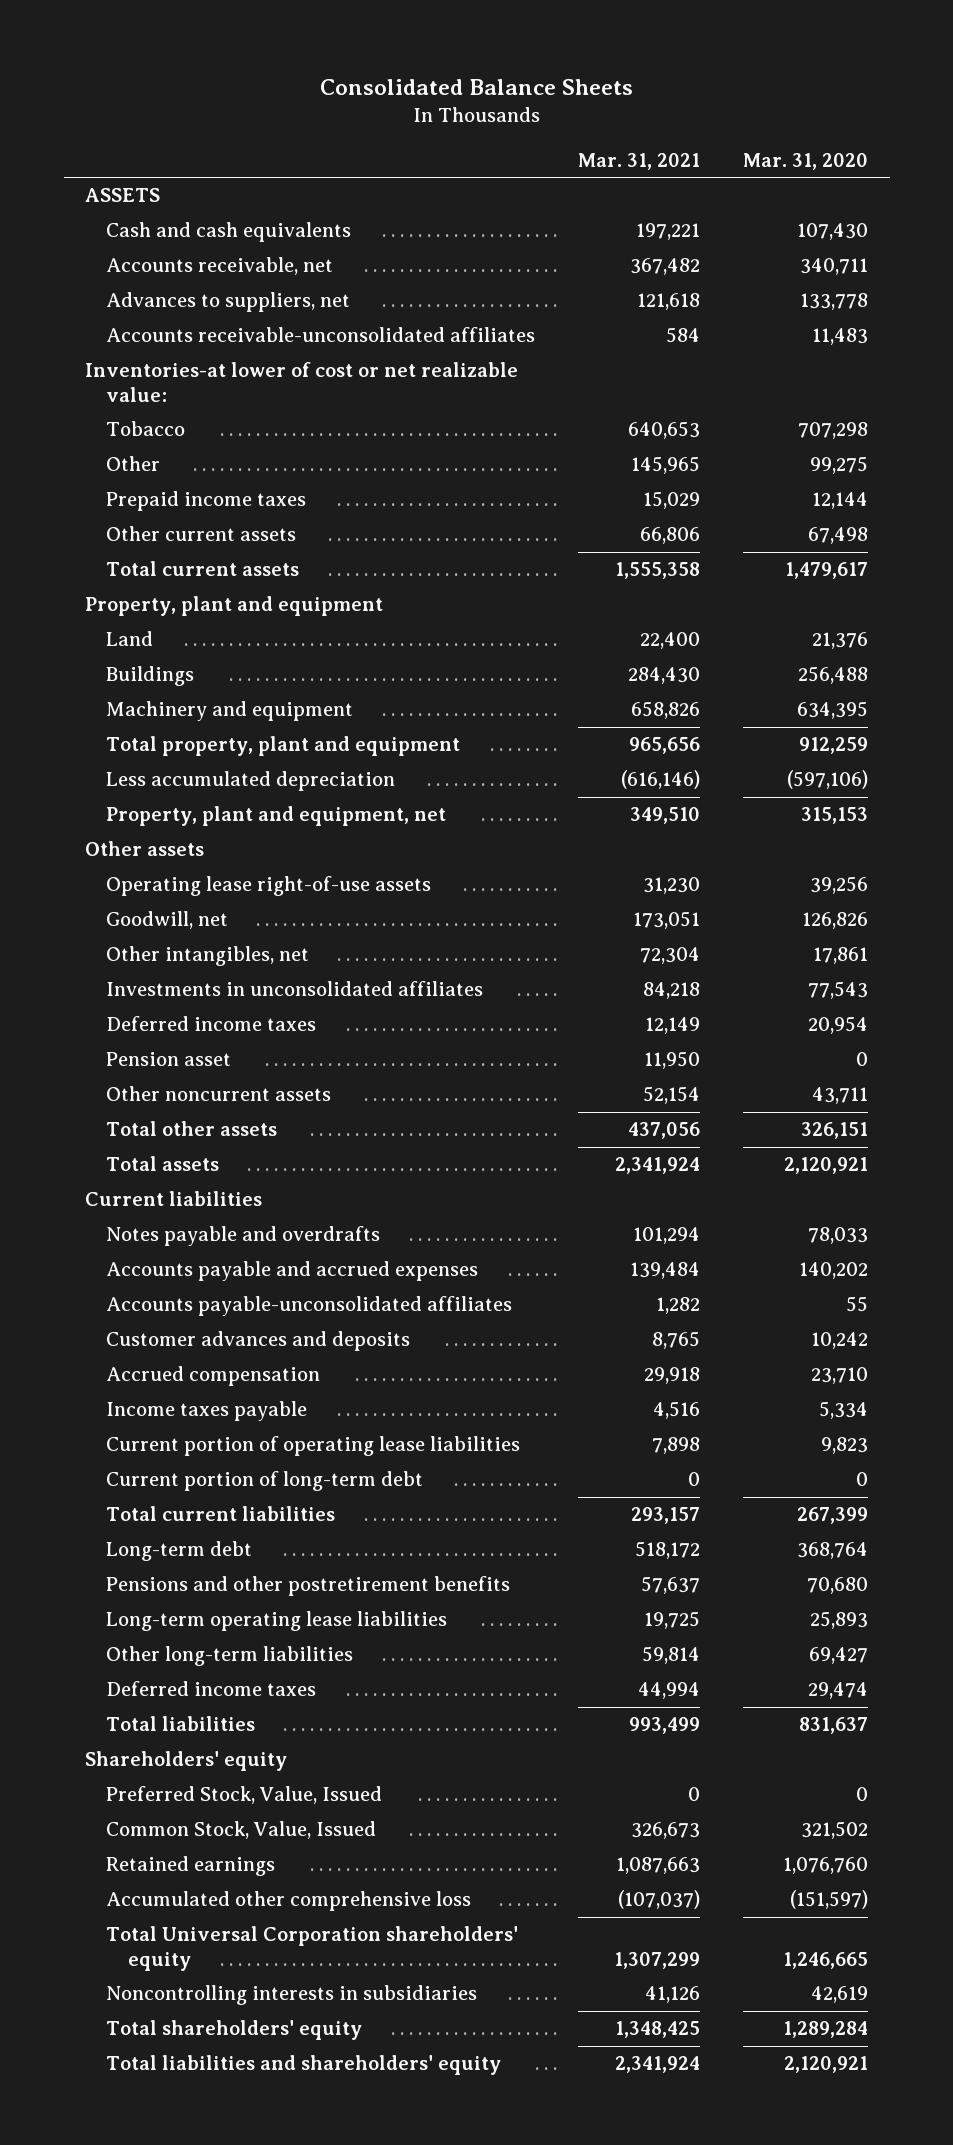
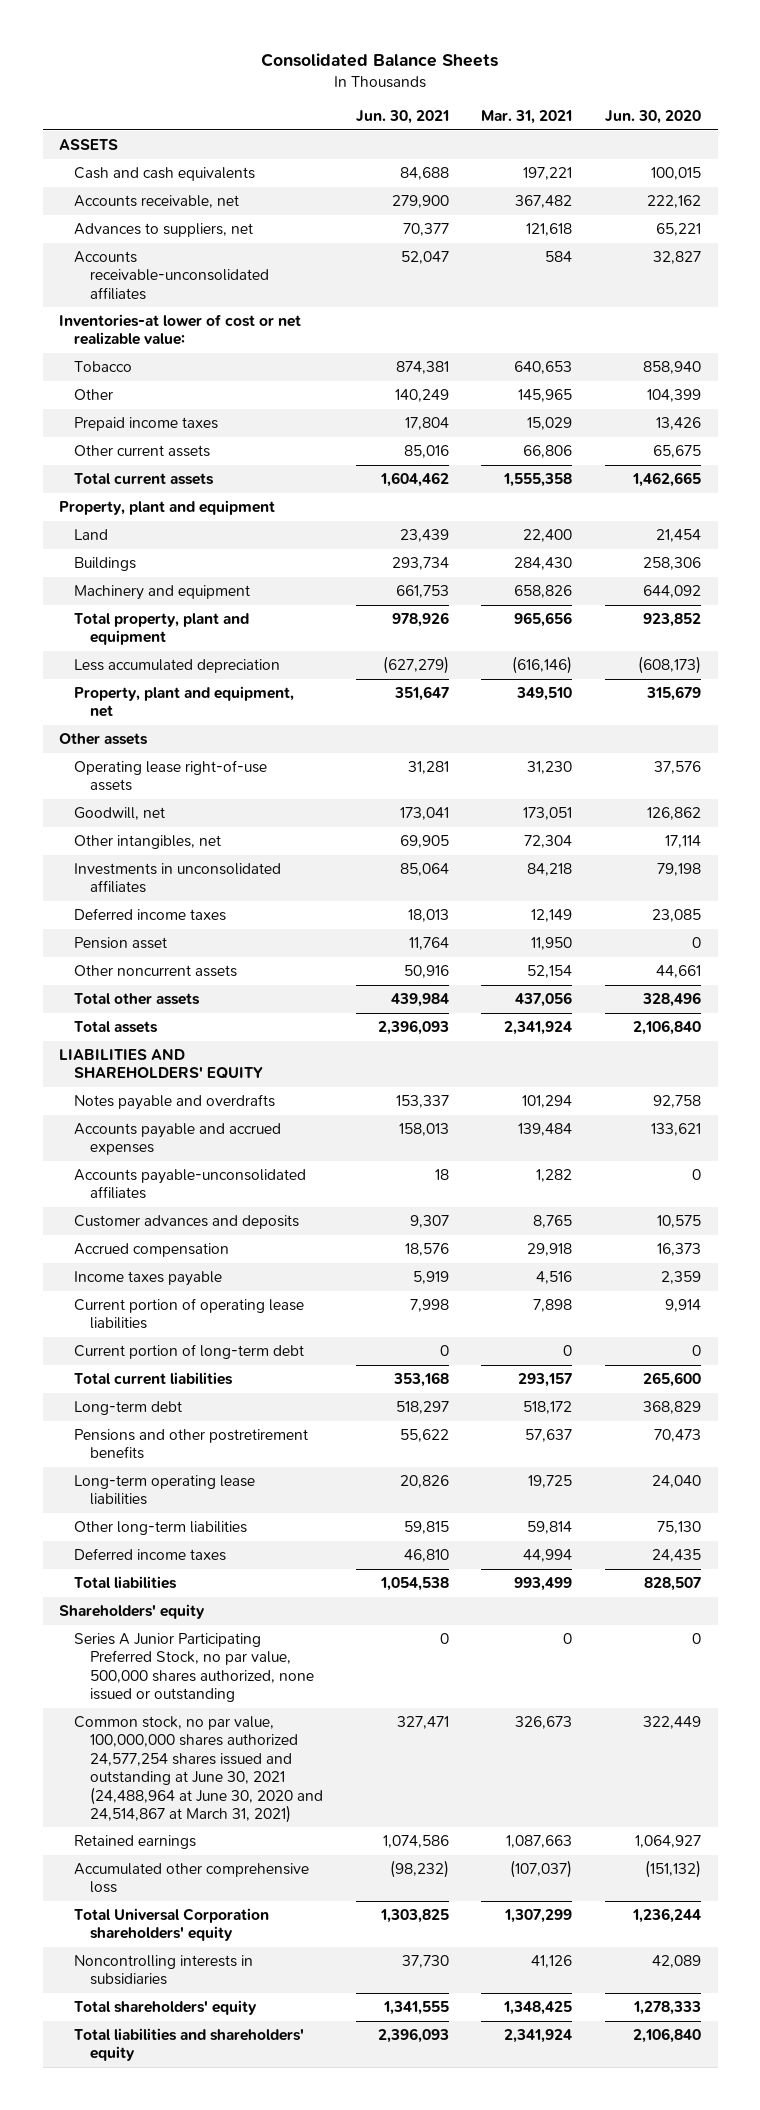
- | Mar. 31, 2021 | Mar. 31, 2020
+ | Jun. 30, 2021 | Mar. 31, 2021 | Jun. 30, 2020
- Current liabilities
+ LIABILITIES AND SHAREHOLDERS' EQUITY
- Preferred Stock, Value, Issued | 0 | 0
- Common Stock, Value, Issued | 326,673 | 321,502
+ Series A Junior Participating Preferred Stock, no par value, 500,000 shares authorized, none issued or outstanding | 0 | 0 | 0
+ Common stock, no par value, 100,000,000 shares authorized 24,577,254 shares issued and outstanding at June 30, 2021 (24,488,964 at June 30, 2020 and 24,514,867 at March 31, 2021) | 327,471 | 326,673 | 322,449

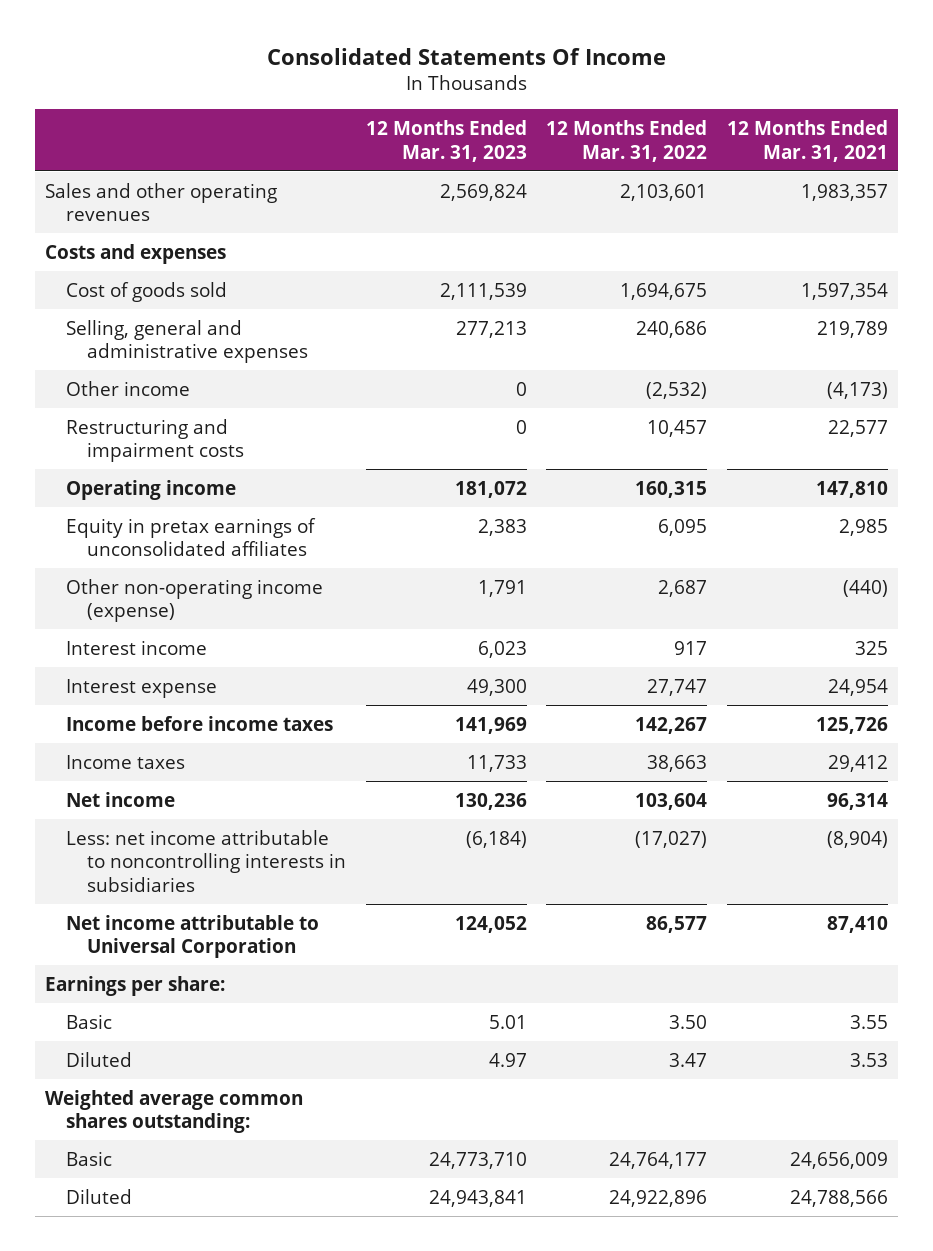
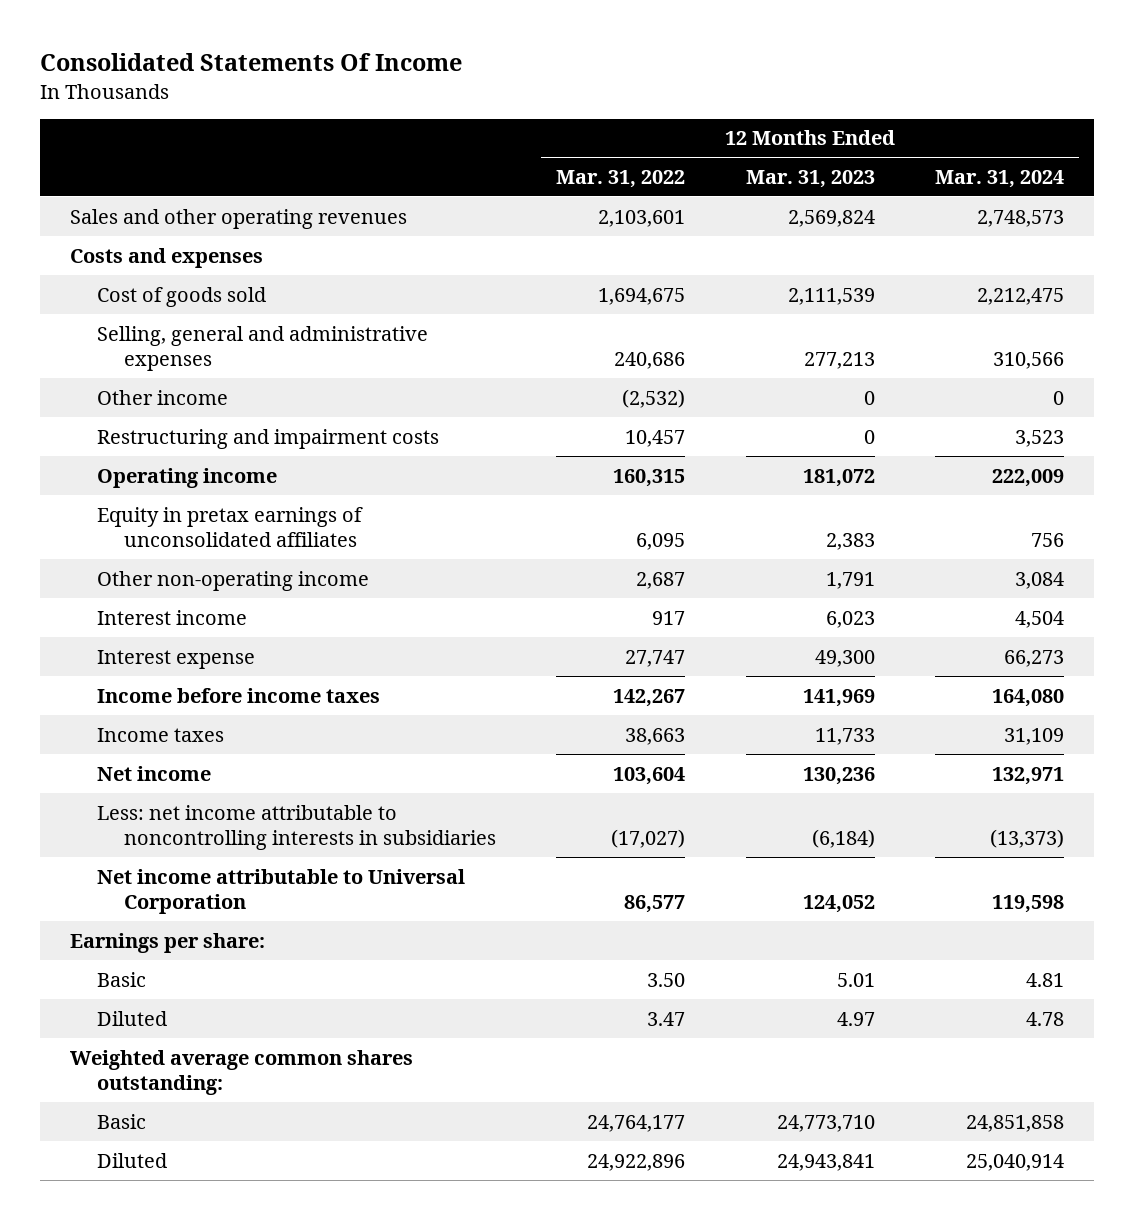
- | 12 Months Ended Mar. 31, 2023 | 12 Months Ended Mar. 31, 2022 | 12 Months Ended Mar. 31, 2021
+ | 12 Months Ended Mar. 31, 2022 | 12 Months Ended Mar. 31, 2023 | 12 Months Ended Mar. 31, 2024
- Other non-operating income (expense) | 1,791 | 2,687 | (440)
+ Other non-operating income | 2,687 | 1,791 | 3,084

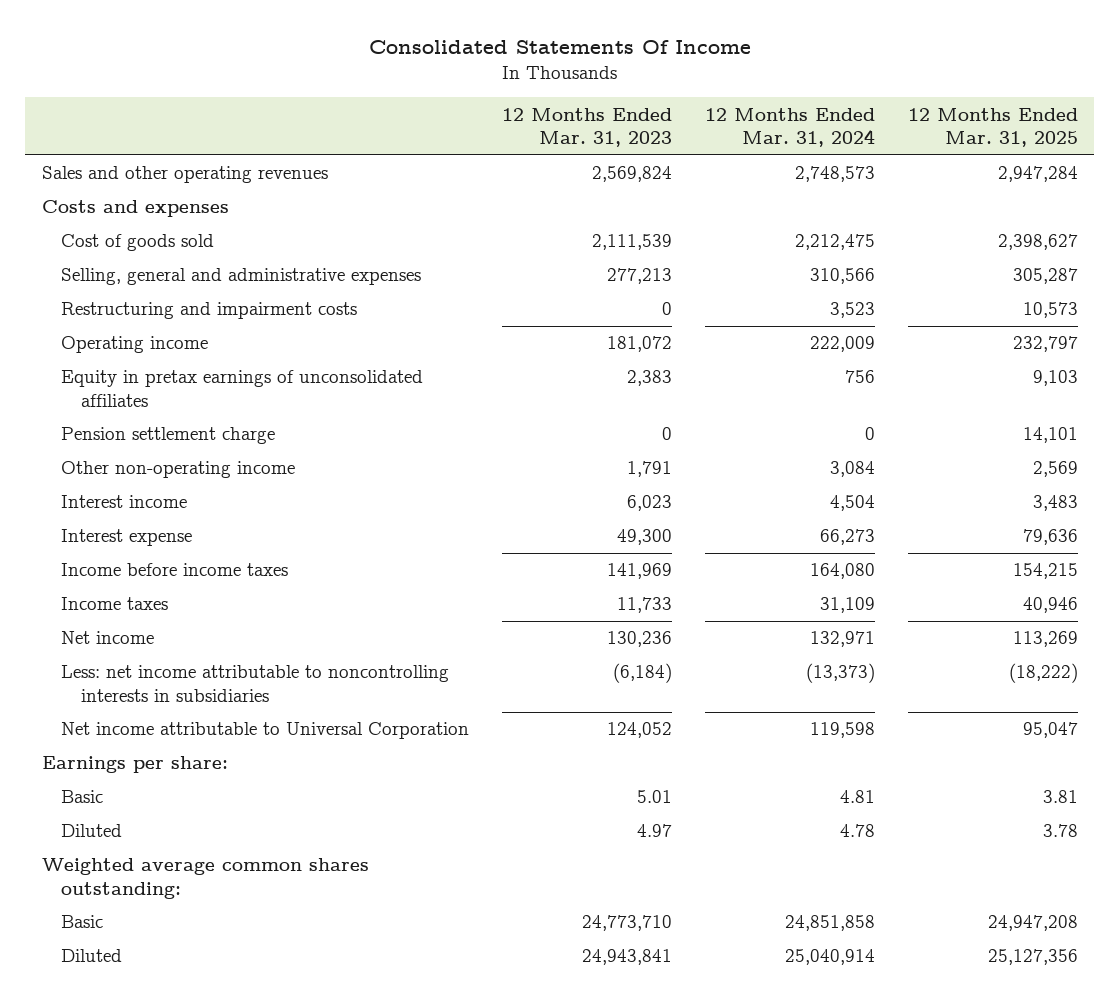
- | 12 Months Ended Mar. 31, 2022 | 12 Months Ended Mar. 31, 2023 | 12 Months Ended Mar. 31, 2024
+ | 12 Months Ended Mar. 31, 2023 | 12 Months Ended Mar. 31, 2024 | 12 Months Ended Mar. 31, 2025
- Other income | (2,532) | 0 | 0
+ Pension settlement charge | 0 | 0 | 14,101

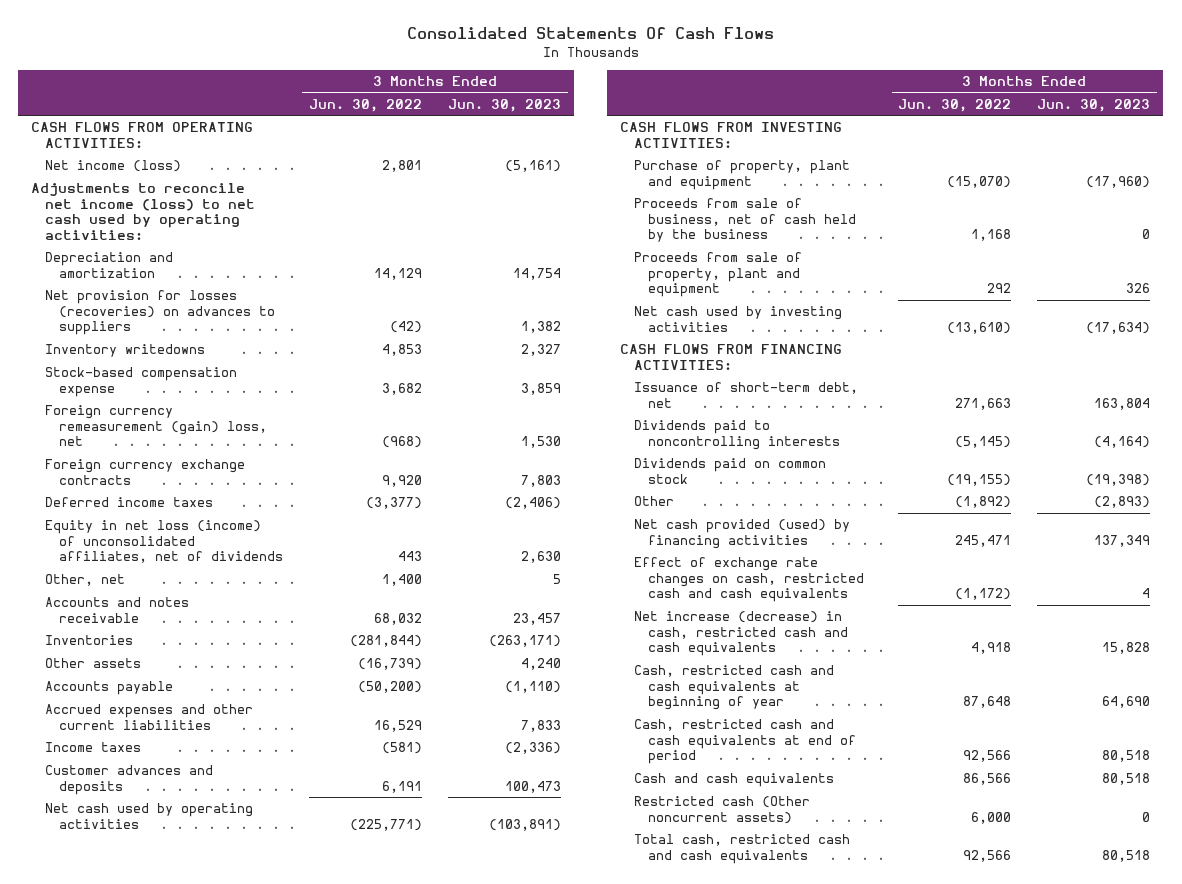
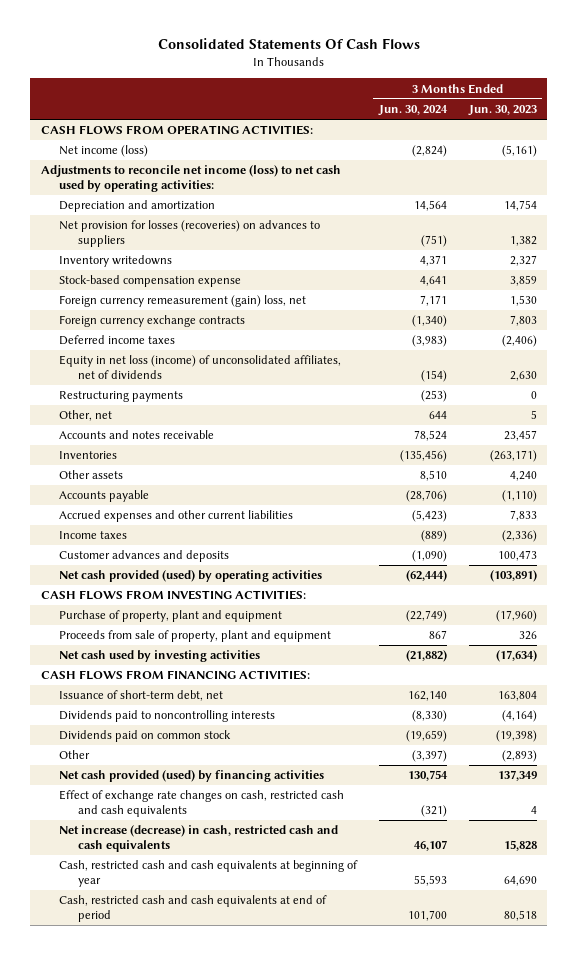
- | 3 Months Ended Jun. 30, 2022 | 3 Months Ended Jun. 30, 2023
+ | 3 Months Ended Jun. 30, 2024 | 3 Months Ended Jun. 30, 2023
+ Restructuring payments | (253) | 0
- Net cash used by operating activities | (225,771) | (103,891)
+ Net cash provided (used) by operating activities | (62,444) | (103,891)
- Proceeds from sale of business, net of cash held by the business | 1,168 | 0
- Cash and cash equivalents | 86,566 | 80,518
- Restricted cash (Other noncurrent assets) | 6,000 | 0
- Total cash, restricted cash and cash equivalents | 92,566 | 80,518

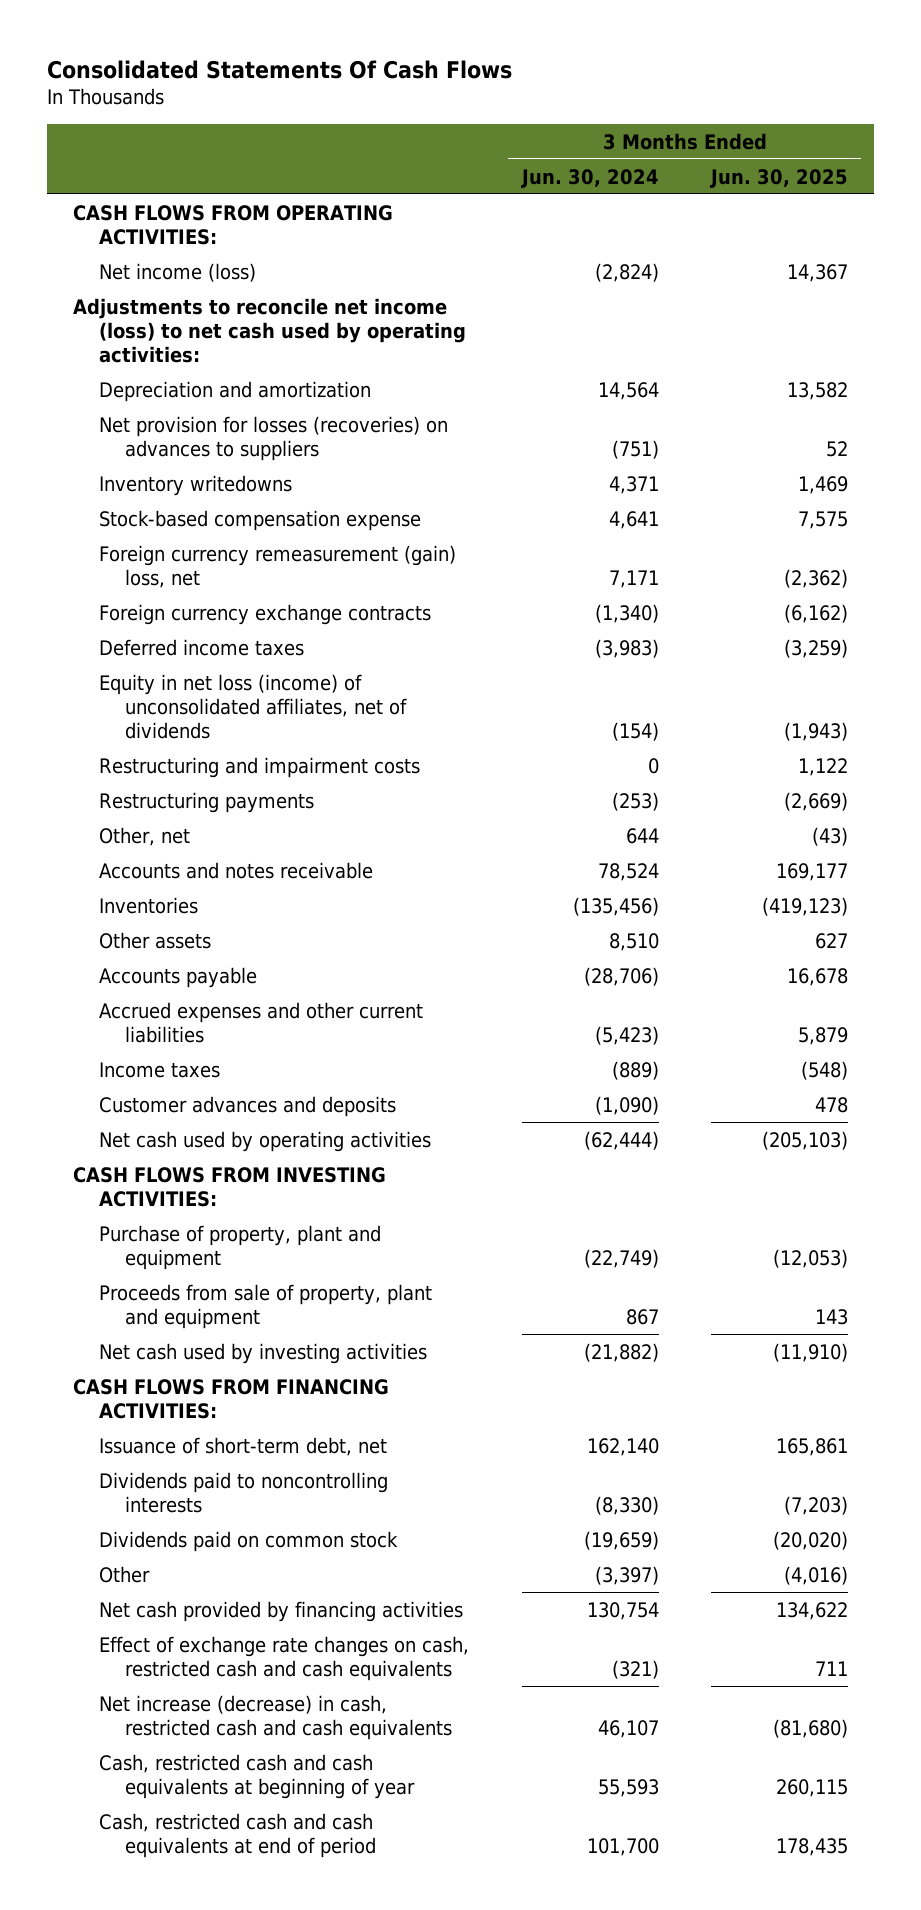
- | 3 Months Ended Jun. 30, 2024 | 3 Months Ended Jun. 30, 2023
+ | 3 Months Ended Jun. 30, 2024 | 3 Months Ended Jun. 30, 2025
+ Restructuring and impairment costs | 0 | 1,122
- Net cash provided (used) by operating activities | (62,444) | (103,891)
+ Net cash used by operating activities | (62,444) | (205,103)
- Net cash provided (used) by financing activities | 130,754 | 137,349
+ Net cash provided by financing activities | 130,754 | 134,622

